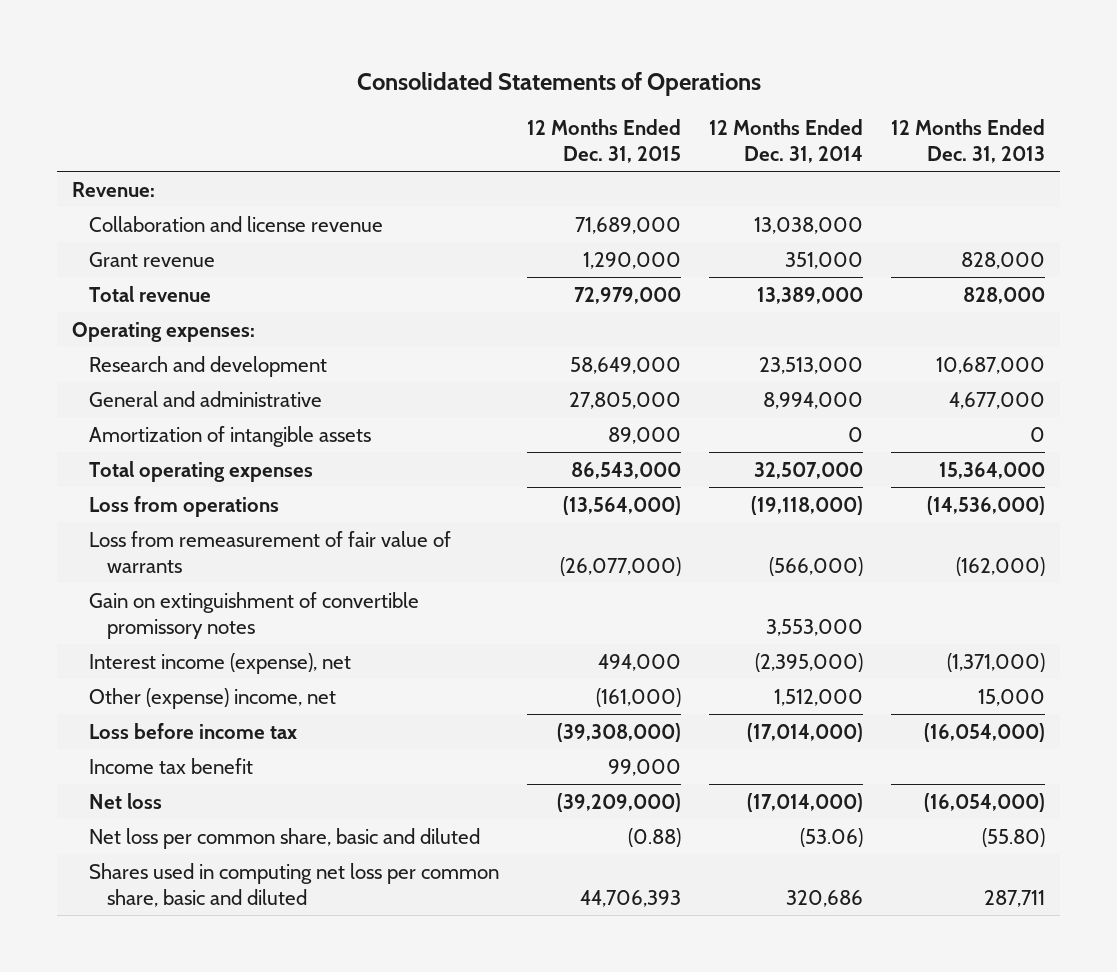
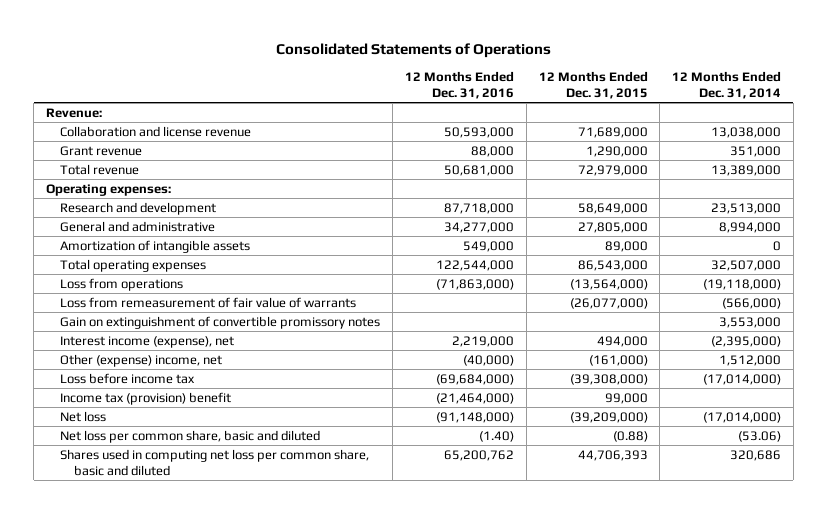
- | 12 Months Ended Dec. 31, 2015 | 12 Months Ended Dec. 31, 2014 | 12 Months Ended Dec. 31, 2013
+ | 12 Months Ended Dec. 31, 2016 | 12 Months Ended Dec. 31, 2015 | 12 Months Ended Dec. 31, 2014
- Income tax benefit | 99,000 | |
+ Income tax (provision) benefit | (21,464,000) | 99,000 |

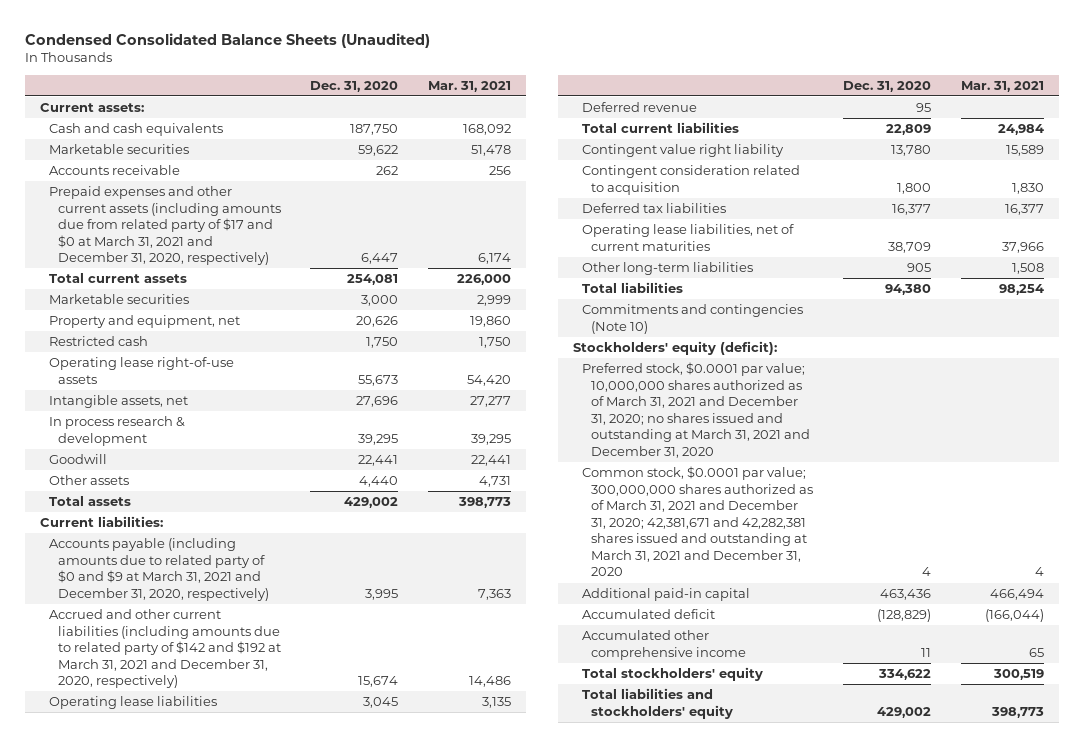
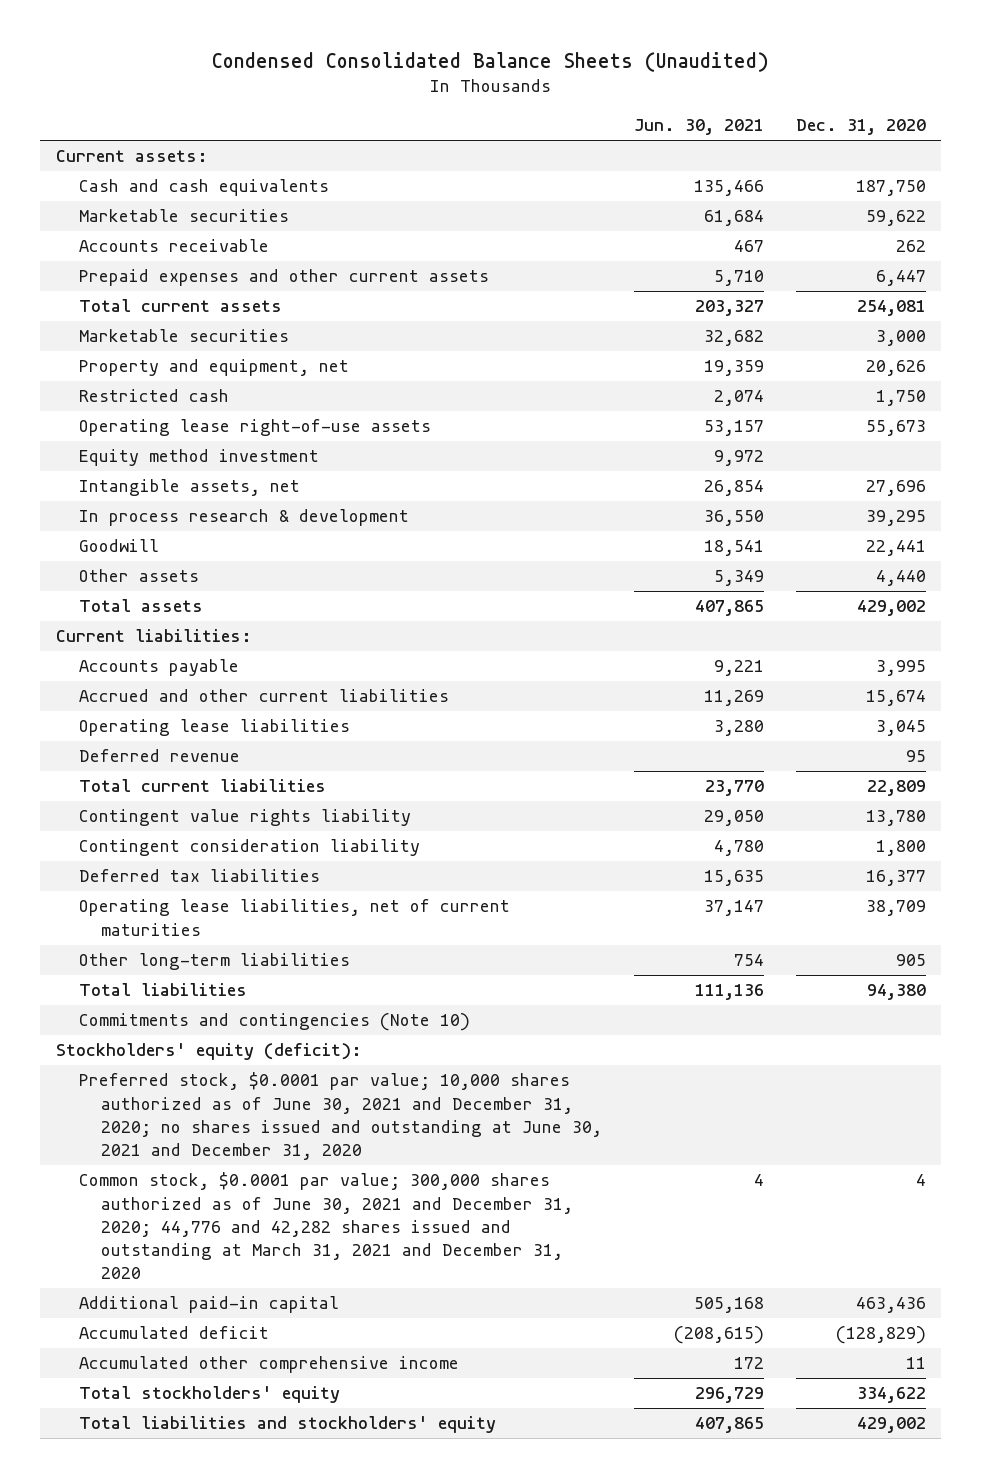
- | Dec. 31, 2020 | Mar. 31, 2021
+ | Jun. 30, 2021 | Dec. 31, 2020
- Prepaid expenses and other current assets (including amounts due from related party of $17 and $0 at March 31, 2021 and December 31, 2020, respectively) | 6,447 | 6,174
+ Prepaid expenses and other current assets | 5,710 | 6,447
+ Equity method investment | 9,972 |
- Accounts payable (including amounts due to related party of $0 and $9 at March 31, 2021 and December 31, 2020, respectively) | 3,995 | 7,363
- Accrued and other current liabilities (including amounts due to related party of $142 and $192 at March 31, 2021 and December 31, 2020, respectively) | 15,674 | 14,486
+ Accounts payable | 9,221 | 3,995
+ Accrued and other current liabilities | 11,269 | 15,674
- Contingent value right liability | 13,780 | 15,589
- Contingent consideration related to acquisition | 1,800 | 1,830
+ Contingent value rights liability | 29,050 | 13,780
+ Contingent consideration liability | 4,780 | 1,800
- Preferred stock, $0.0001 par value; 10,000,000 shares authorized as of March 31, 2021 and December 31, 2020; no shares issued and outstanding at March 31, 2021 and December 31, 2020
- Common stock, $0.0001 par value; 300,000,000 shares authorized as of March 31, 2021 and December 31, 2020; 42,381,671 and 42,282,381 shares issued and outstanding at March 31, 2021 and December 31, 2020 | 4 | 4
+ Preferred stock, $0.0001 par value; 10,000 shares authorized as of June 30, 2021 and December 31, 2020; no shares issued and outstanding at June 30, 2021 and December 31, 2020
+ Common stock, $0.0001 par value; 300,000 shares authorized as of June 30, 2021 and December 31, 2020; 44,776 and 42,282 shares issued and outstanding at March 31, 2021 and December 31, 2020 | 4 | 4

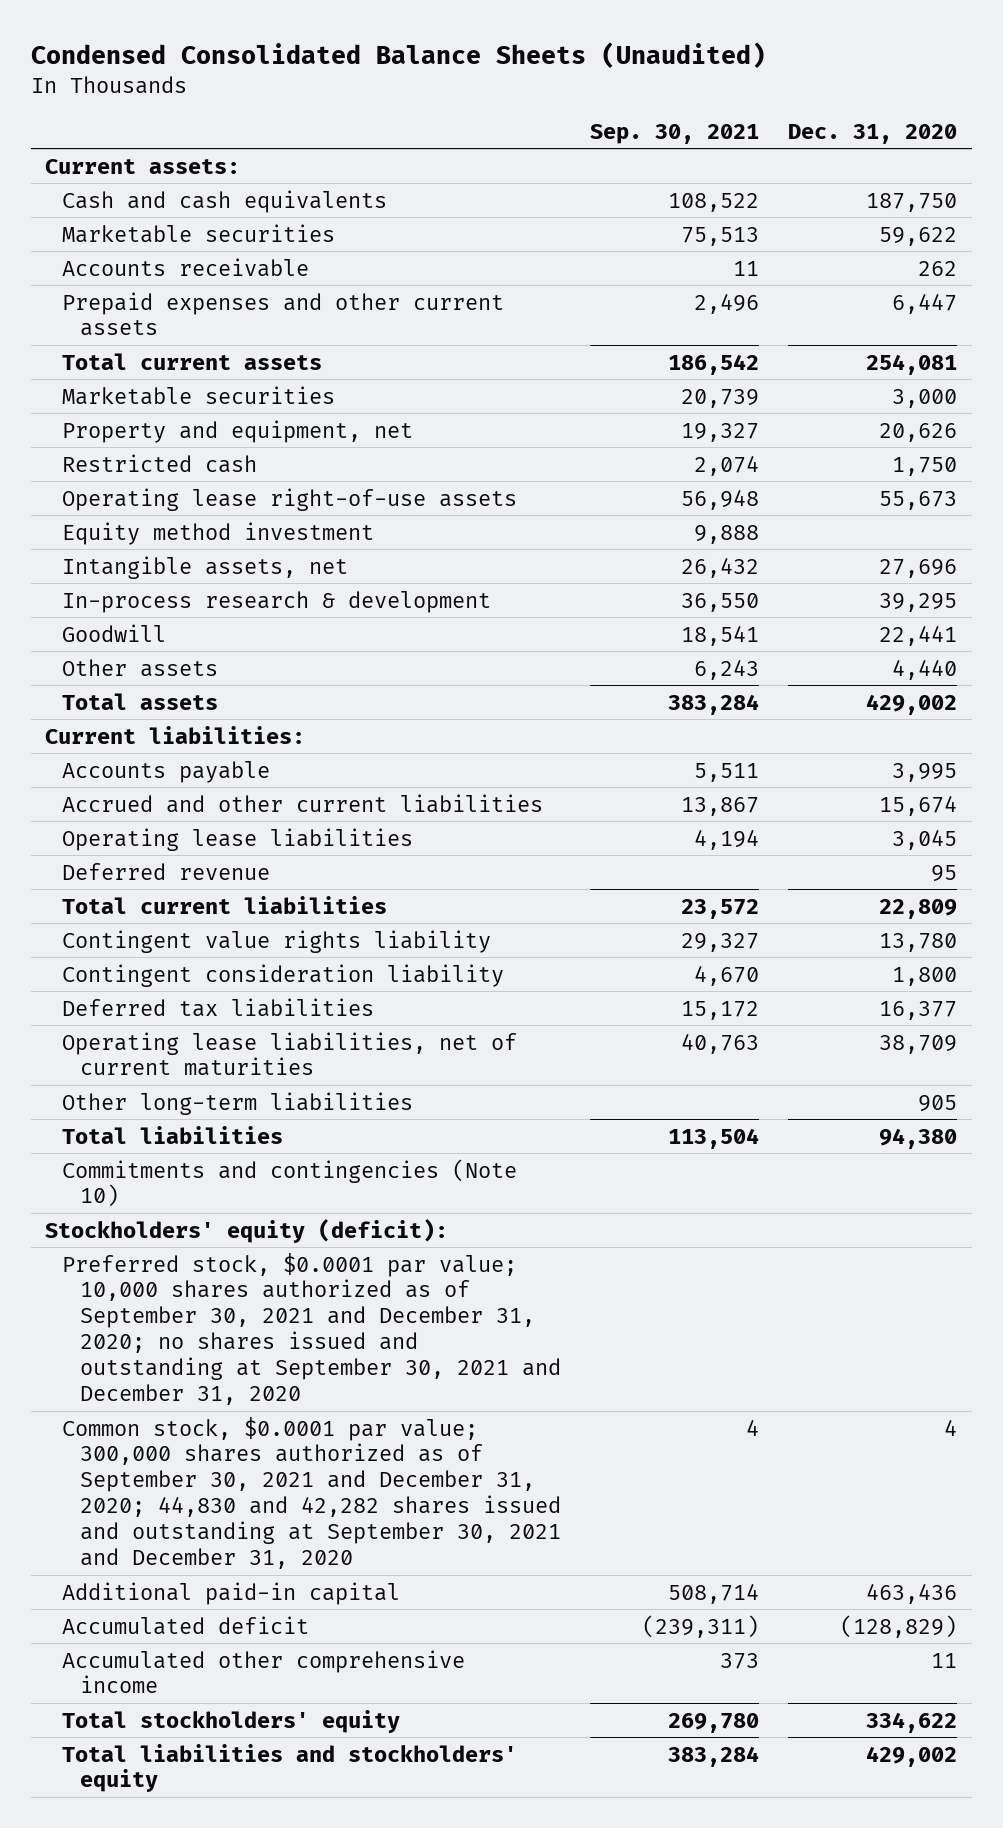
- | Jun. 30, 2021 | Dec. 31, 2020
+ | Sep. 30, 2021 | Dec. 31, 2020
- In process research & development | 36,550 | 39,295
+ In-process research & development | 36,550 | 39,295
- Preferred stock, $0.0001 par value; 10,000 shares authorized as of June 30, 2021 and December 31, 2020; no shares issued and outstanding at June 30, 2021 and December 31, 2020
- Common stock, $0.0001 par value; 300,000 shares authorized as of June 30, 2021 and December 31, 2020; 44,776 and 42,282 shares issued and outstanding at March 31, 2021 and December 31, 2020 | 4 | 4
+ Preferred stock, $0.0001 par value; 10,000 shares authorized as of September 30, 2021 and December 31, 2020; no shares issued and outstanding at September 30, 2021 and December 31, 2020
+ Common stock, $0.0001 par value; 300,000 shares authorized as of September 30, 2021 and December 31, 2020; 44,830 and 42,282 shares issued and outstanding at September 30, 2021 and December 31, 2020 | 4 | 4

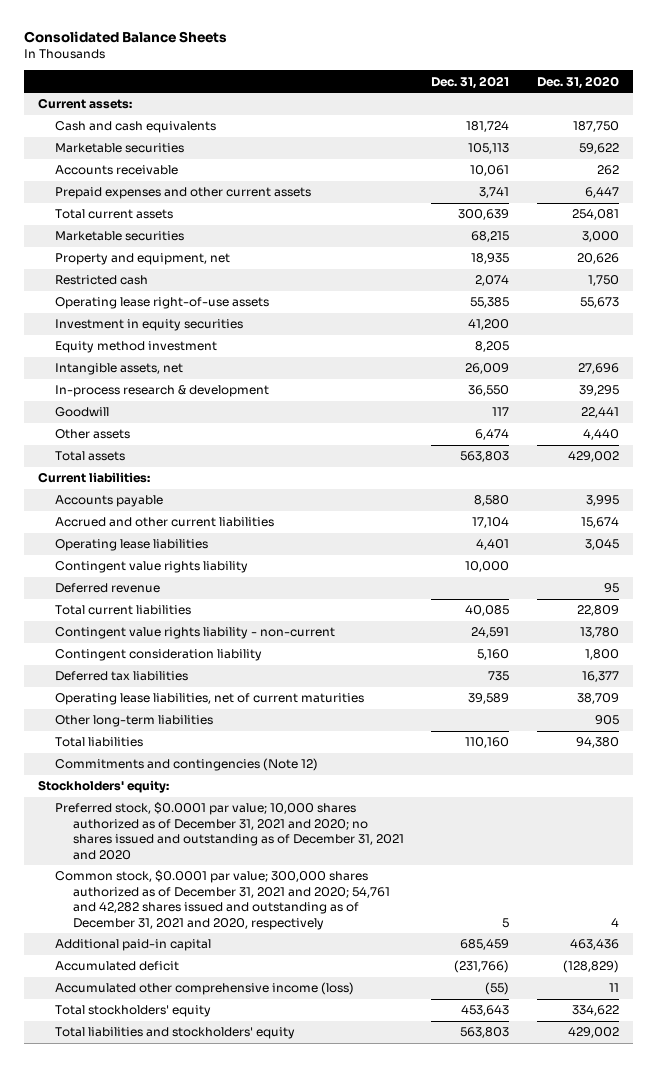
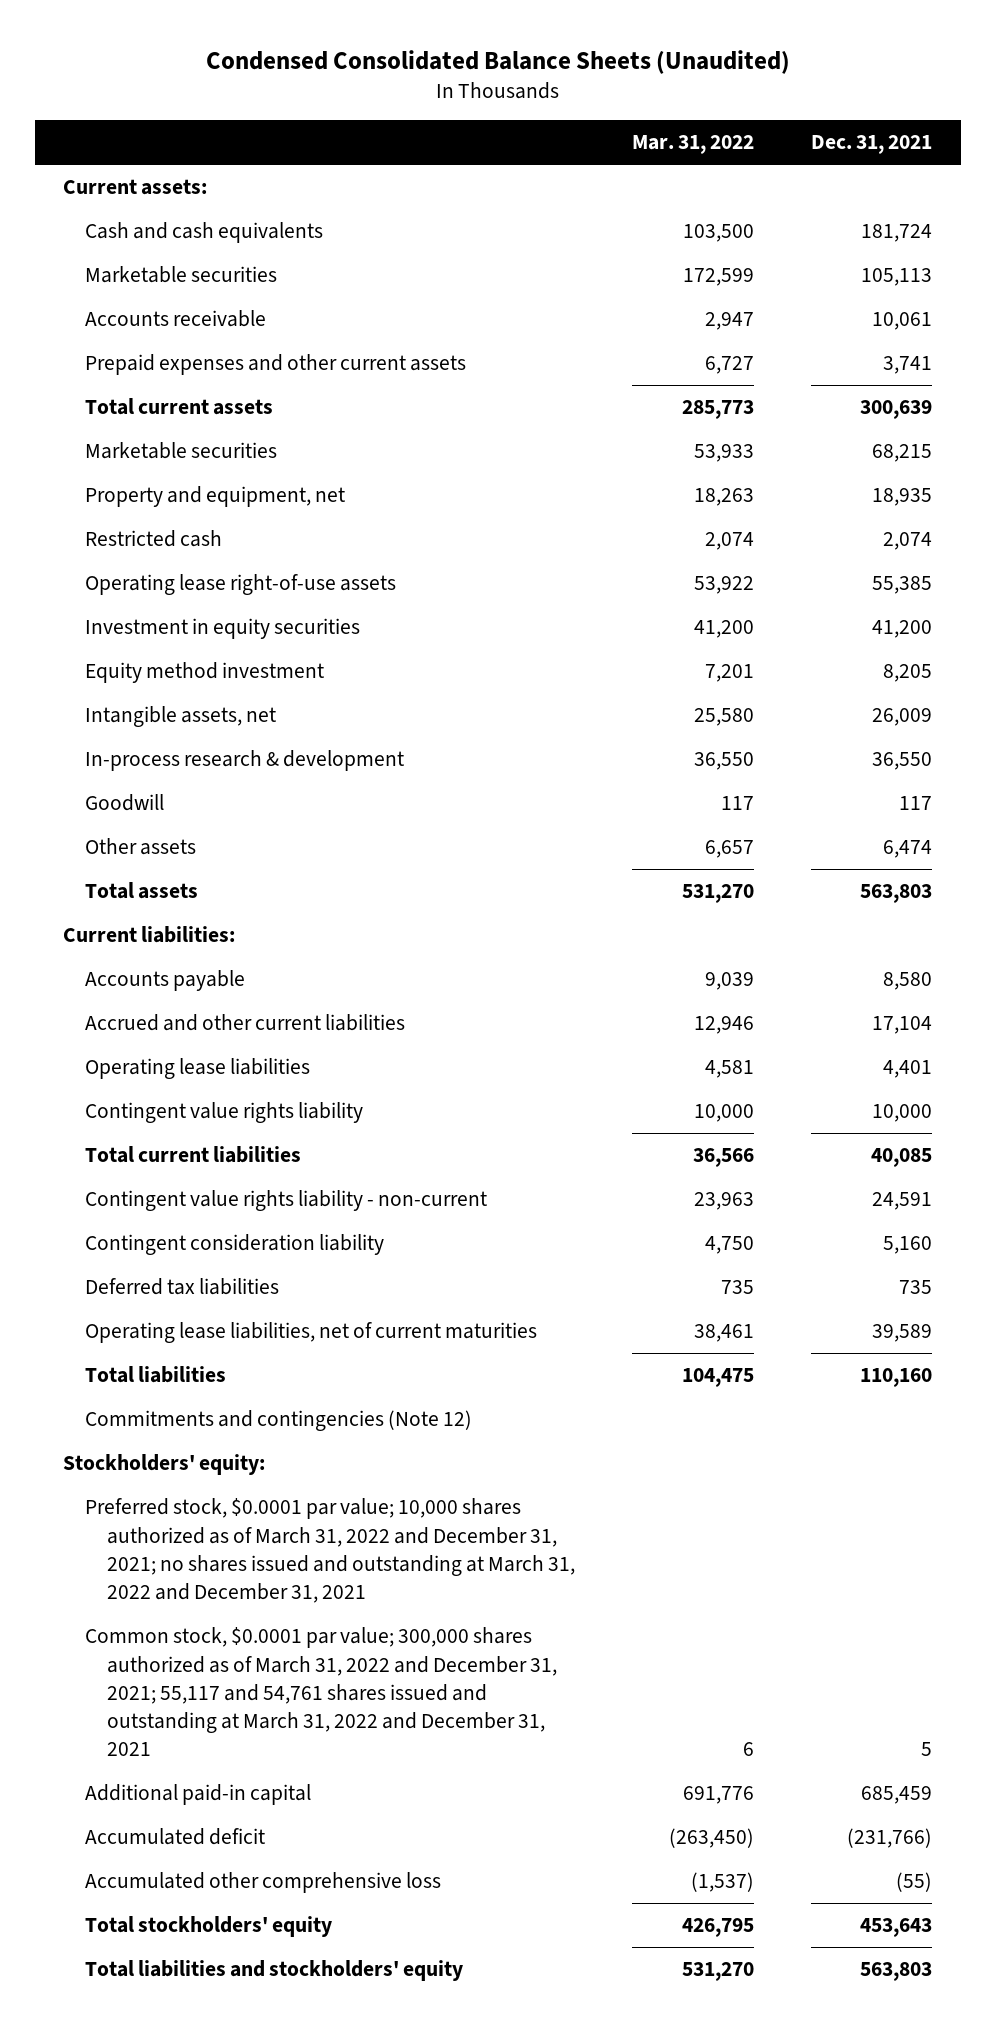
- Consolidated Balance Sheets
+ Condensed Consolidated Balance Sheets (Unaudited)
- | Dec. 31, 2021 | Dec. 31, 2020
+ | Mar. 31, 2022 | Dec. 31, 2021
- Deferred revenue | | 95
- Other long-term liabilities | | 905
- Preferred stock, $0.0001 par value; 10,000 shares authorized as of December 31, 2021 and 2020; no shares issued and outstanding as of December 31, 2021 and 2020
- Common stock, $0.0001 par value; 300,000 shares authorized as of December 31, 2021 and 2020; 54,761 and 42,282 shares issued and outstanding as of December 31, 2021 and 2020, respectively | 5 | 4
+ Preferred stock, $0.0001 par value; 10,000 shares authorized as of March 31, 2022 and December 31, 2021; no shares issued and outstanding at March 31, 2022 and December 31, 2021
+ Common stock, $0.0001 par value; 300,000 shares authorized as of March 31, 2022 and December 31, 2021; 55,117 and 54,761 shares issued and outstanding at March 31, 2022 and December 31, 2021 | 6 | 5
- Accumulated other comprehensive income (loss) | (55) | 11
+ Accumulated other comprehensive loss | (1,537) | (55)

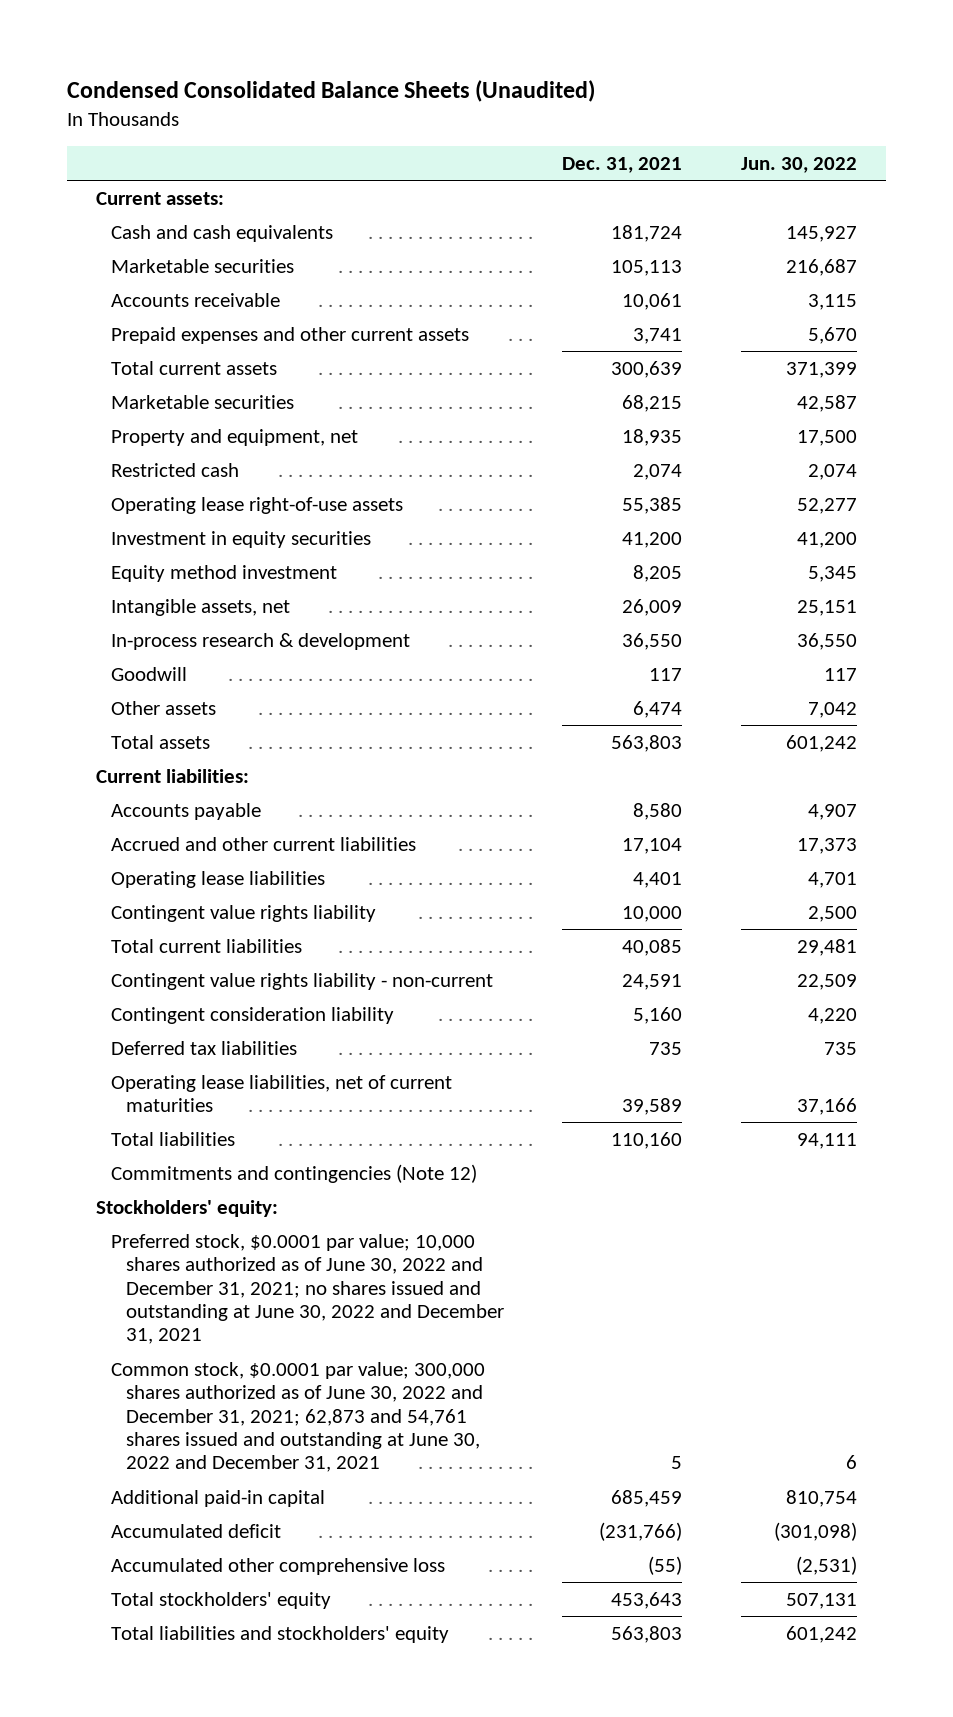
- | Mar. 31, 2022 | Dec. 31, 2021
+ | Dec. 31, 2021 | Jun. 30, 2022
- Preferred stock, $0.0001 par value; 10,000 shares authorized as of March 31, 2022 and December 31, 2021; no shares issued and outstanding at March 31, 2022 and December 31, 2021
- Common stock, $0.0001 par value; 300,000 shares authorized as of March 31, 2022 and December 31, 2021; 55,117 and 54,761 shares issued and outstanding at March 31, 2022 and December 31, 2021 | 6 | 5
+ Preferred stock, $0.0001 par value; 10,000 shares authorized as of June 30, 2022 and December 31, 2021; no shares issued and outstanding at June 30, 2022 and December 31, 2021
+ Common stock, $0.0001 par value; 300,000 shares authorized as of June 30, 2022 and December 31, 2021; 62,873 and 54,761 shares issued and outstanding at June 30, 2022 and December 31, 2021 | 5 | 6

